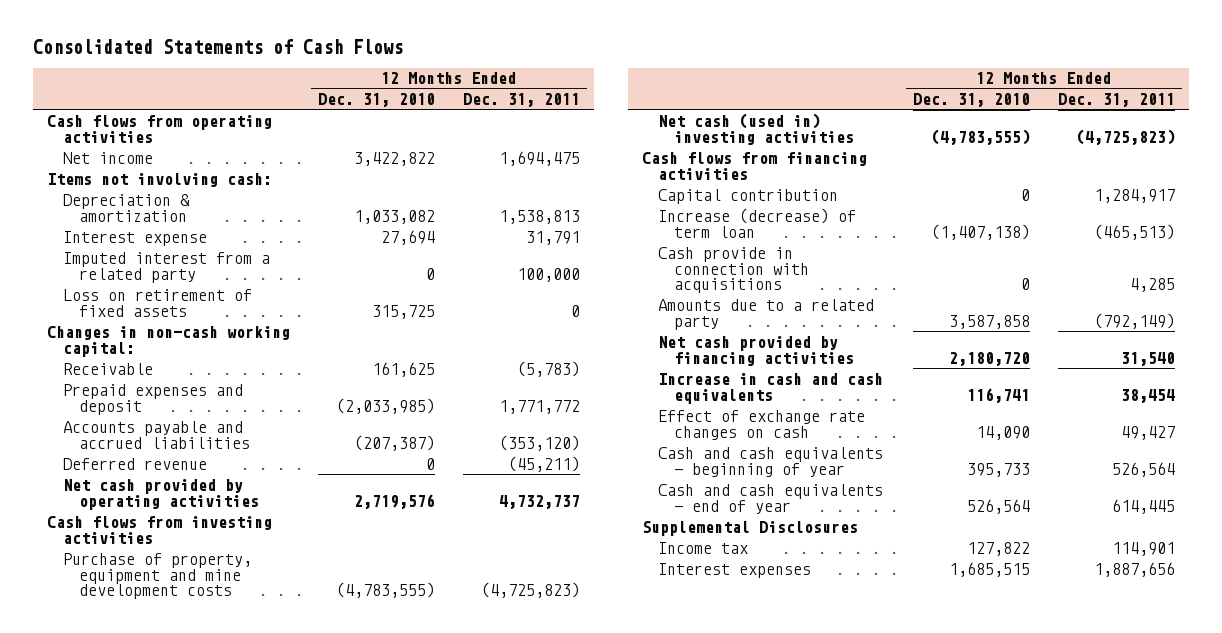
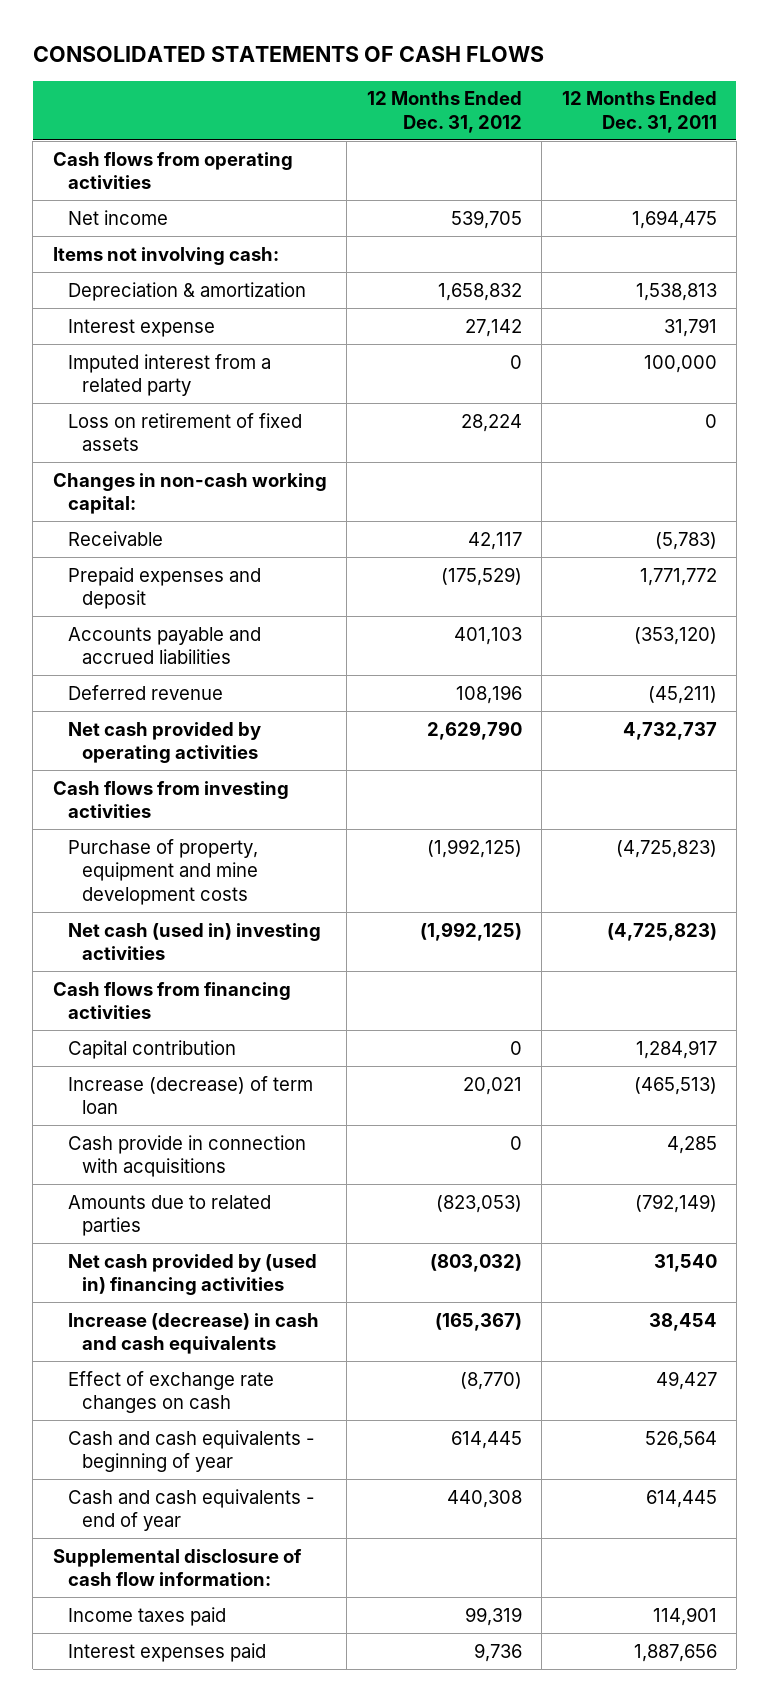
- Consolidated Statements of Cash Flows
+ CONSOLIDATED STATEMENTS OF CASH FLOWS
- | 12 Months Ended Dec. 31, 2010 | 12 Months Ended Dec. 31, 2011
+ | 12 Months Ended Dec. 31, 2012 | 12 Months Ended Dec. 31, 2011
- Amounts due to a related party | 3,587,858 | (792,149)
- Net cash provided by financing activities | 2,180,720 | 31,540
- Increase in cash and cash equivalents | 116,741 | 38,454
+ Amounts due to related parties | (823,053) | (792,149)
+ Net cash provided by (used in) financing activities | (803,032) | 31,540
+ Increase (decrease) in cash and cash equivalents | (165,367) | 38,454
- Supplemental Disclosures
- Income tax | 127,822 | 114,901
- Interest expenses | 1,685,515 | 1,887,656
+ Supplemental disclosure of cash flow information:
+ Income taxes paid | 99,319 | 114,901
+ Interest expenses paid | 9,736 | 1,887,656

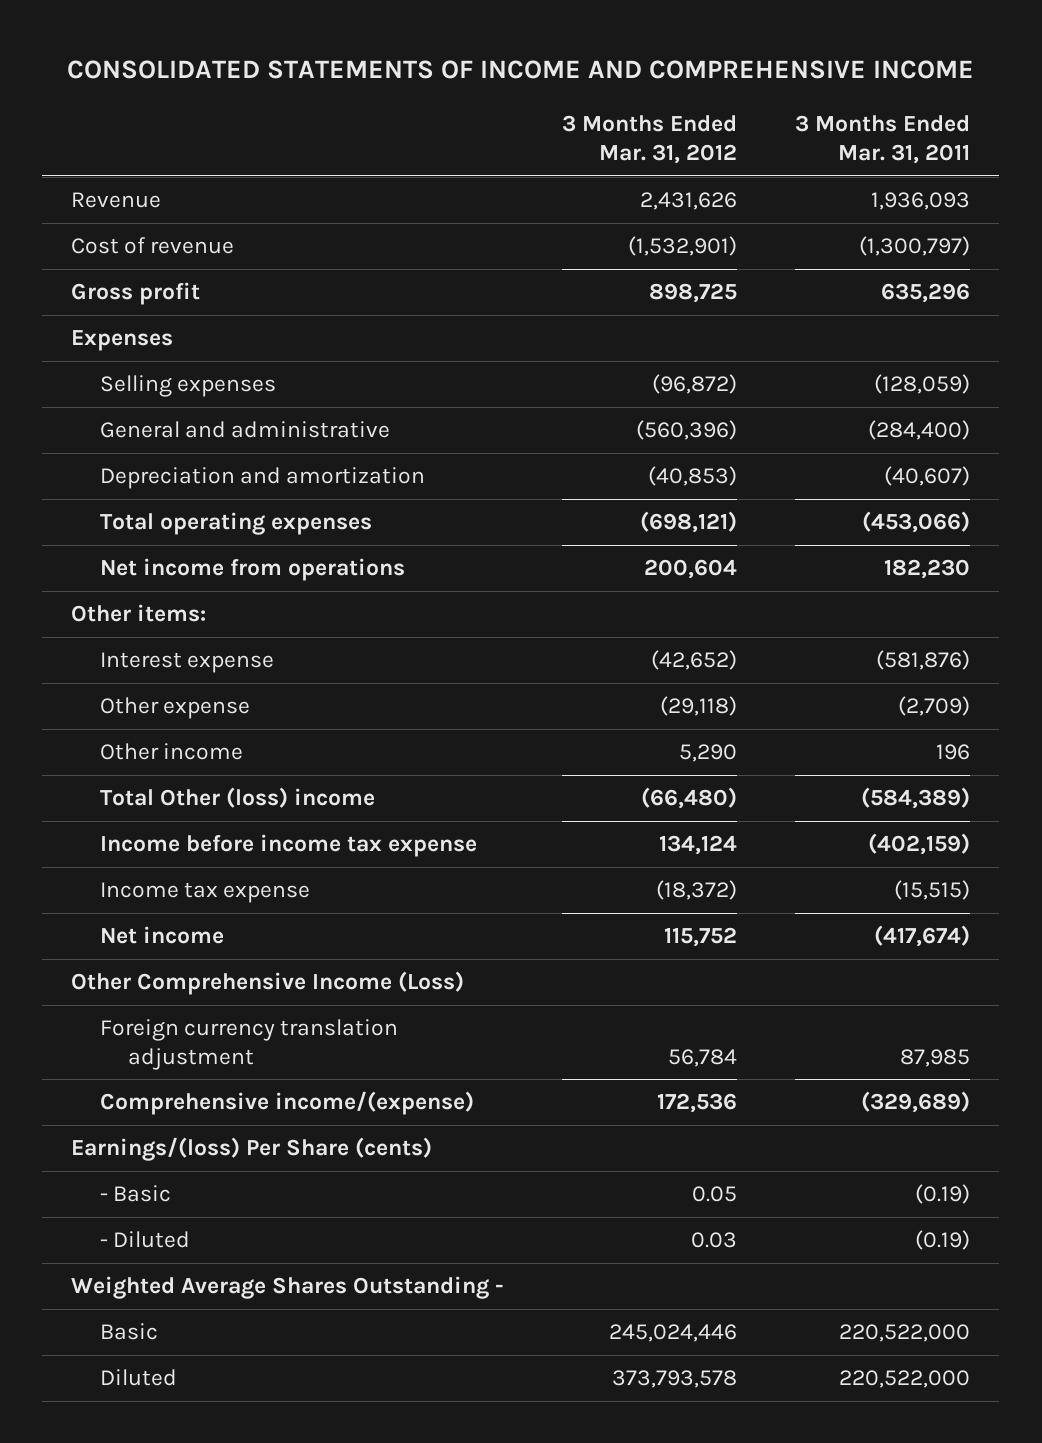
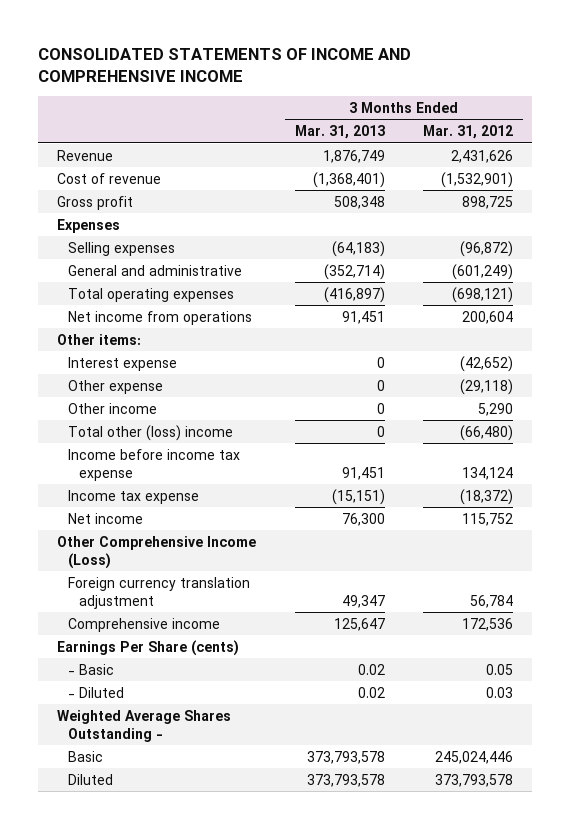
- | 3 Months Ended Mar. 31, 2012 | 3 Months Ended Mar. 31, 2011
+ | 3 Months Ended Mar. 31, 2013 | 3 Months Ended Mar. 31, 2012
- General and administrative | (560,396) | (284,400)
- Depreciation and amortization | (40,853) | (40,607)
+ General and administrative | (352,714) | (601,249)
- Total Other (loss) income | (66,480) | (584,389)
+ Total other (loss) income | 0 | (66,480)
- Comprehensive income/(expense) | 172,536 | (329,689)
- Earnings/(loss) Per Share (cents)
+ Comprehensive income | 125,647 | 172,536
+ Earnings Per Share (cents)

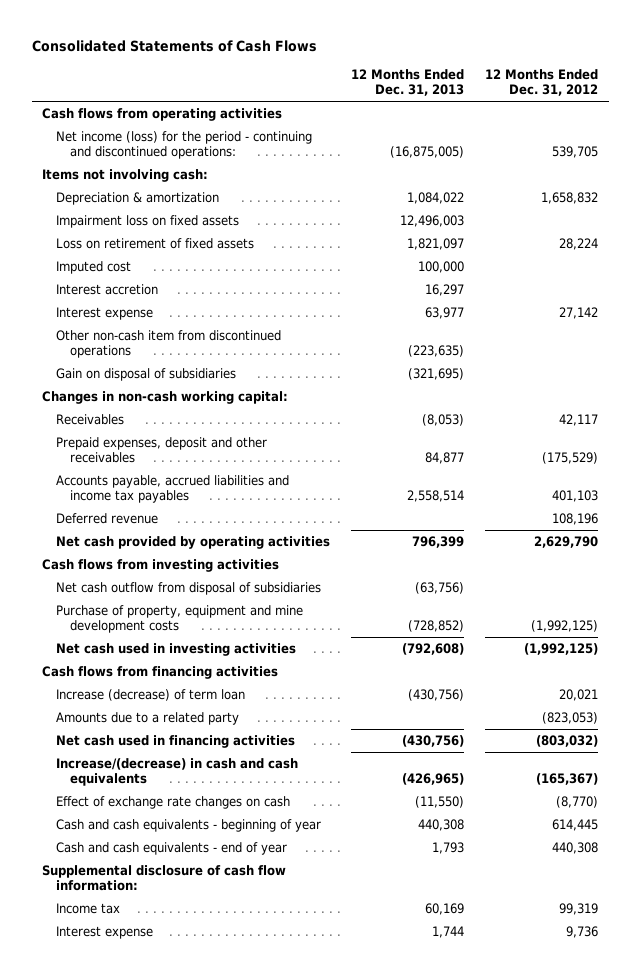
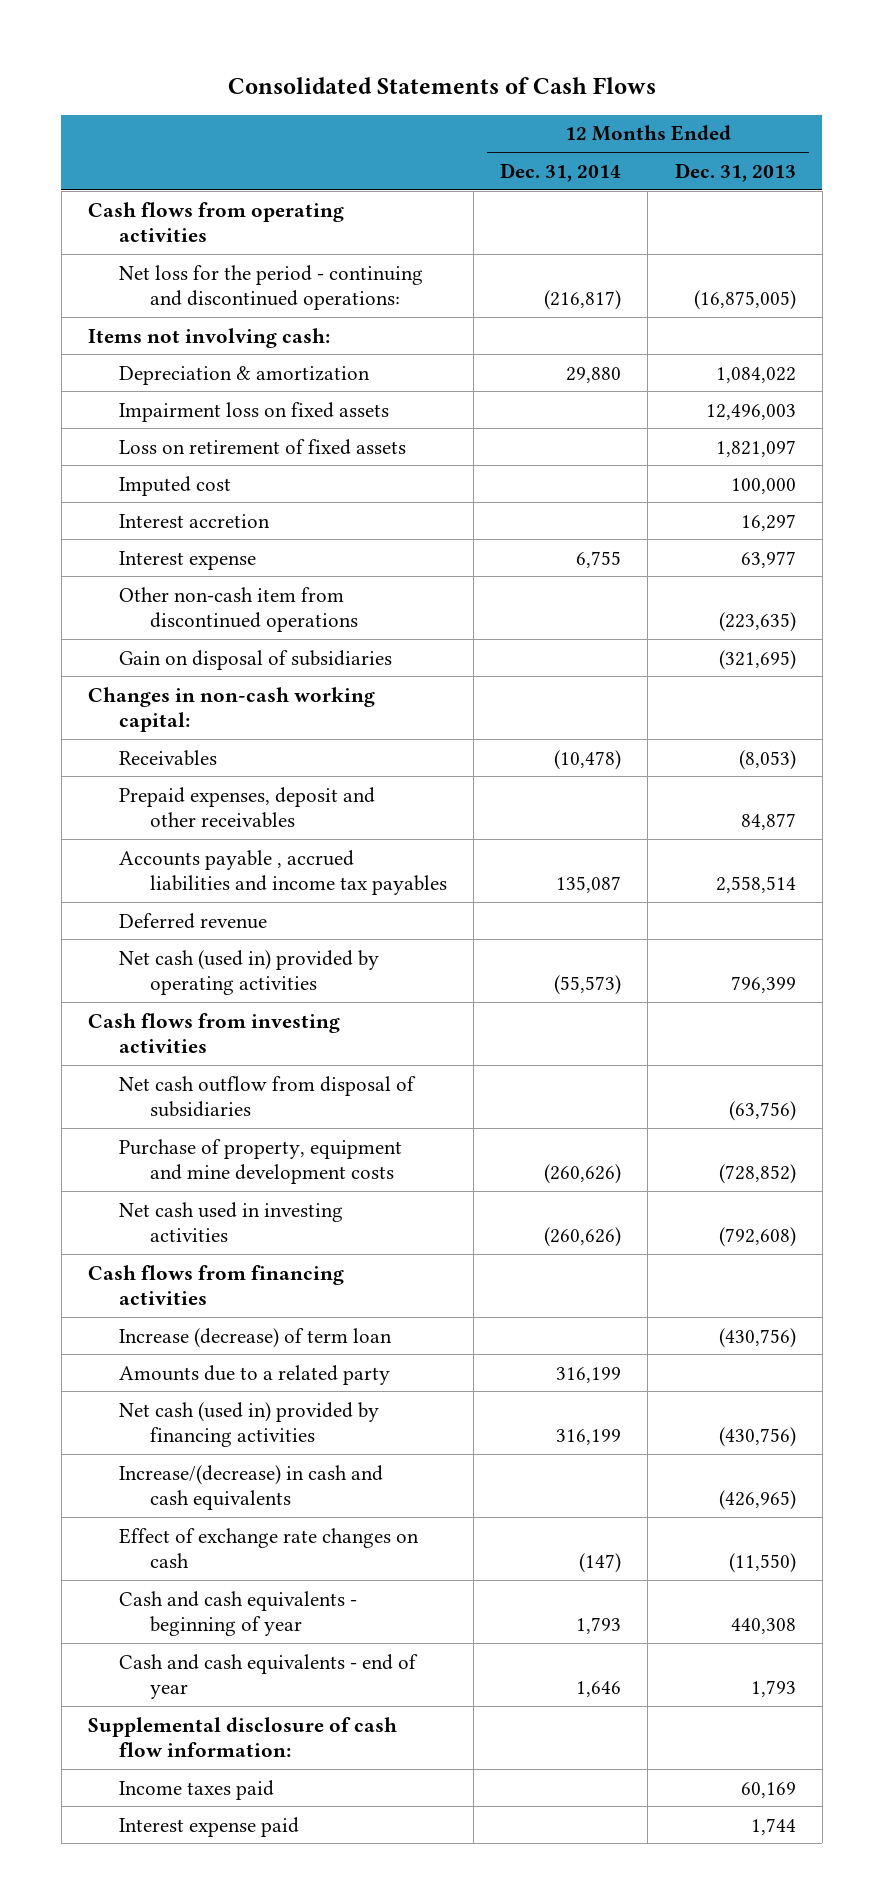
- | 12 Months Ended Dec. 31, 2013 | 12 Months Ended Dec. 31, 2012
+ | 12 Months Ended Dec. 31, 2014 | 12 Months Ended Dec. 31, 2013
- Net income (loss) for the period - continuing and discontinued operations: | (16,875,005) | 539,705
+ Net loss for the period - continuing and discontinued operations: | (216,817) | (16,875,005)
- Accounts payable, accrued liabilities and income tax payables | 2,558,514 | 401,103
+ Accounts payable , accrued liabilities and income tax payables | 135,087 | 2,558,514
- Net cash provided by operating activities | 796,399 | 2,629,790
+ Net cash (used in) provided by operating activities | (55,573) | 796,399
- Net cash used in financing activities | (430,756) | (803,032)
+ Net cash (used in) provided by financing activities | 316,199 | (430,756)
- Income tax | 60,169 | 99,319
- Interest expense | 1,744 | 9,736
+ Income taxes paid | | 60,169
+ Interest expense paid | | 1,744

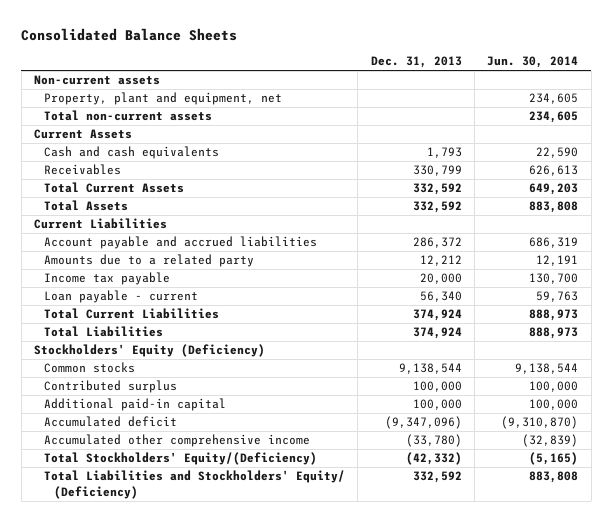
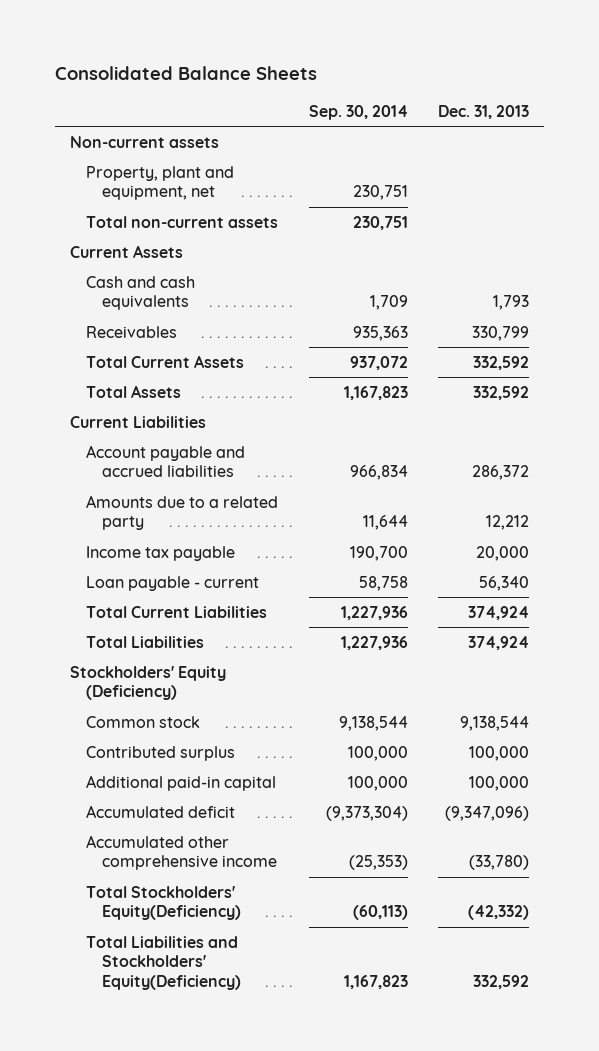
- | Dec. 31, 2013 | Jun. 30, 2014
+ | Sep. 30, 2014 | Dec. 31, 2013
- Common stocks | 9,138,544 | 9,138,544
+ Common stock | 9,138,544 | 9,138,544
- Total Stockholders' Equity/(Deficiency) | (42,332) | (5,165)
- Total Liabilities and Stockholders' Equity/ (Deficiency) | 332,592 | 883,808
+ Total Stockholders' Equity(Deficiency) | (60,113) | (42,332)
+ Total Liabilities and Stockholders' Equity(Deficiency) | 1,167,823 | 332,592

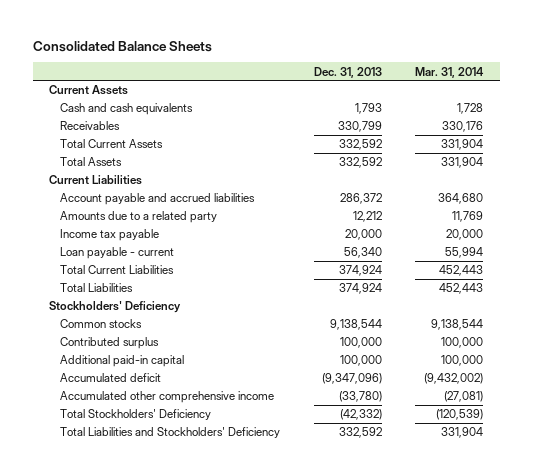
- | Sep. 30, 2014 | Dec. 31, 2013
+ | Dec. 31, 2013 | Mar. 31, 2014
- Non-current assets
- Property, plant and equipment, net | 230,751 |
- Total non-current assets | 230,751 |
- Stockholders' Equity (Deficiency)
- Common stock | 9,138,544 | 9,138,544
+ Stockholders' Deficiency
+ Common stocks | 9,138,544 | 9,138,544
- Total Stockholders' Equity(Deficiency) | (60,113) | (42,332)
- Total Liabilities and Stockholders' Equity(Deficiency) | 1,167,823 | 332,592
+ Total Stockholders' Deficiency | (42,332) | (120,539)
+ Total Liabilities and Stockholders' Deficiency | 332,592 | 331,904

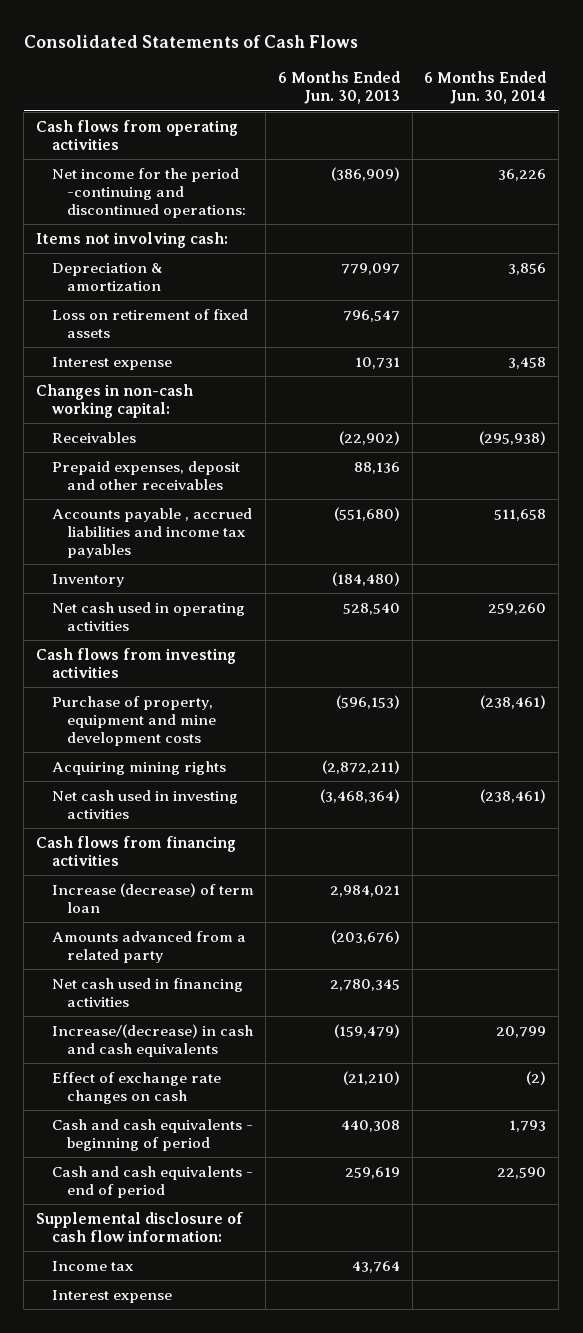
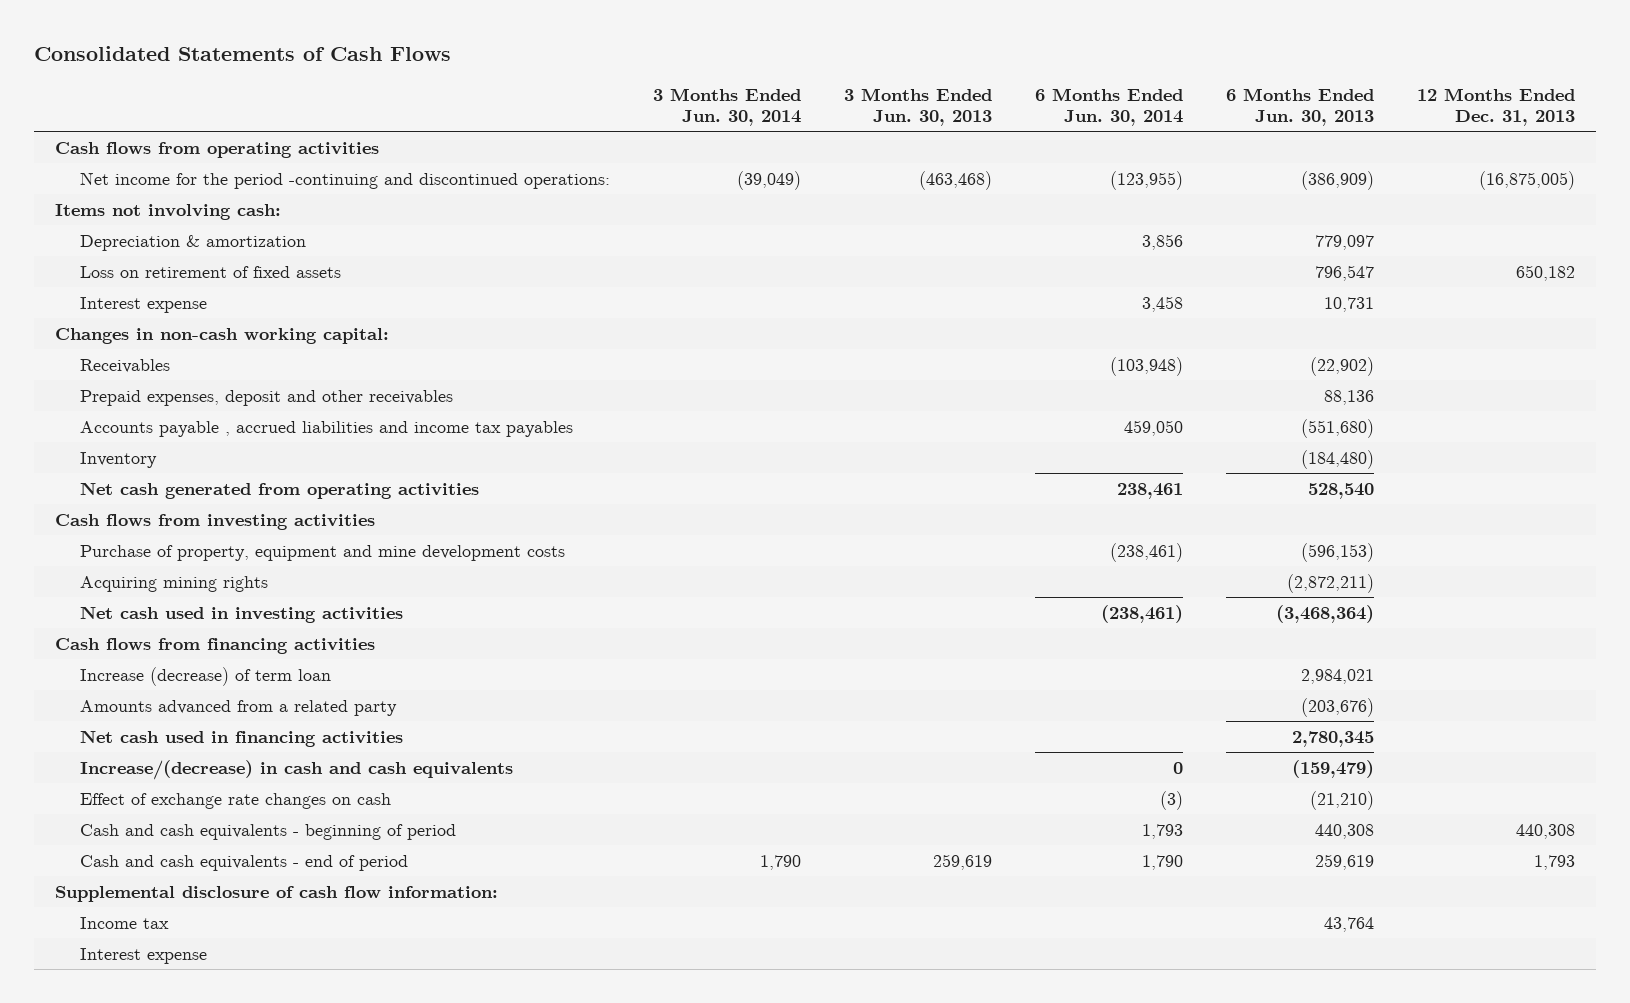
- | 6 Months Ended Jun. 30, 2013 | 6 Months Ended Jun. 30, 2014
+ | 3 Months Ended Jun. 30, 2014 | 3 Months Ended Jun. 30, 2013 | 6 Months Ended Jun. 30, 2014 | 6 Months Ended Jun. 30, 2013 | 12 Months Ended Dec. 31, 2013
- Net income for the period -continuing and discontinued operations: | (386,909) | 36,226
+ Net income for the period -continuing and discontinued operations: | (39,049) | (463,468) | (123,955) | (386,909) | (16,875,005)
- Receivables | (22,902) | (295,938)
+ Receivables | | | (103,948) | (22,902) |
- Accounts payable , accrued liabilities and income tax payables | (551,680) | 511,658
+ Accounts payable , accrued liabilities and income tax payables | | | 459,050 | (551,680) |
- Net cash used in operating activities | 528,540 | 259,260
+ Net cash generated from operating activities | | | 238,461 | 528,540 |
- Increase/(decrease) in cash and cash equivalents | (159,479) | 20,799
- Effect of exchange rate changes on cash | (21,210) | (2)
+ Increase/(decrease) in cash and cash equivalents | | | 0 | (159,479) |
+ Effect of exchange rate changes on cash | | | (3) | (21,210) |
- Cash and cash equivalents - end of period | 259,619 | 22,590
+ Cash and cash equivalents - end of period | 1,790 | 259,619 | 1,790 | 259,619 | 1,793

